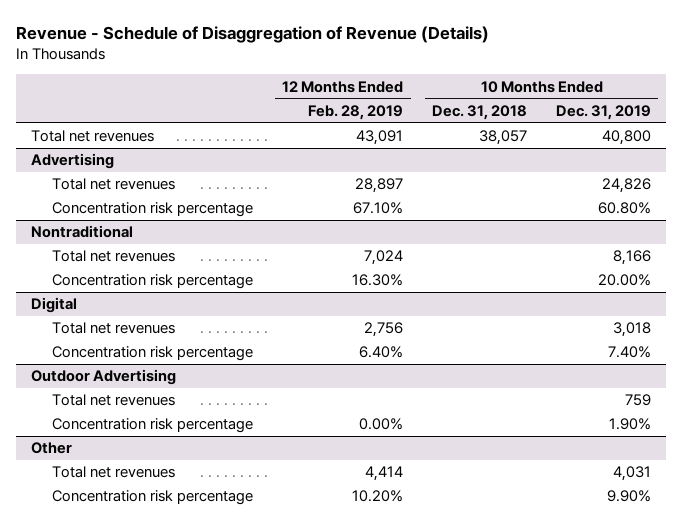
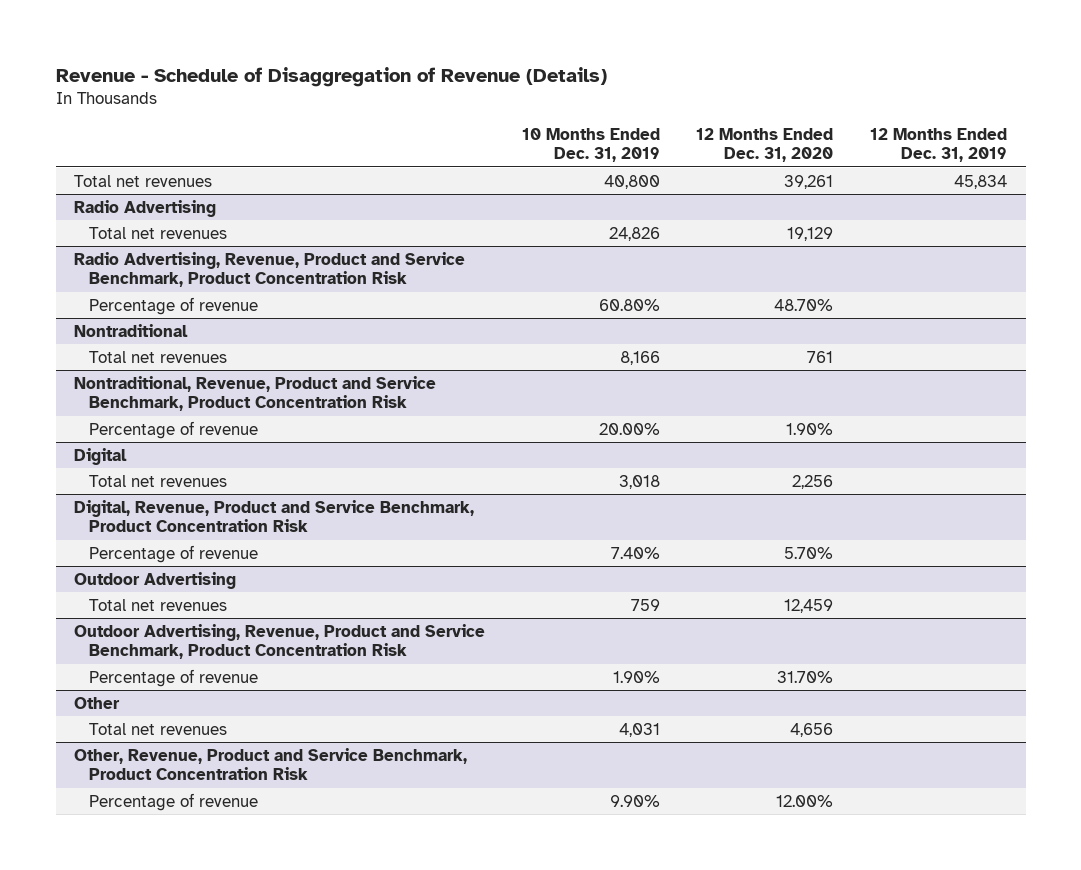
- | 12 Months Ended Feb. 28, 2019 | 10 Months Ended Dec. 31, 2018 | 10 Months Ended Dec. 31, 2019
+ | 10 Months Ended Dec. 31, 2019 | 12 Months Ended Dec. 31, 2020 | 12 Months Ended Dec. 31, 2019
- Advertising
+ Radio Advertising
- Concentration risk percentage | 67.10% | | 60.80%
+ Radio Advertising, Revenue, Product and Service Benchmark, Product Concentration Risk
+ Percentage of revenue | 60.80% | 48.70% |
@ Nontraditional
- Concentration risk percentage | 16.30% | | 20.00%
+ Nontraditional, Revenue, Product and Service Benchmark, Product Concentration Risk
+ Percentage of revenue | 20.00% | 1.90% |
@ Digital
- Concentration risk percentage | 6.40% | | 7.40%
+ Digital, Revenue, Product and Service Benchmark, Product Concentration Risk
+ Percentage of revenue | 7.40% | 5.70% |
@ Outdoor Advertising
- Concentration risk percentage | 0.00% | | 1.90%
+ Outdoor Advertising, Revenue, Product and Service Benchmark, Product Concentration Risk
+ Percentage of revenue | 1.90% | 31.70% |
@ Other
- Concentration risk percentage | 10.20% | | 9.90%
+ Other, Revenue, Product and Service Benchmark, Product Concentration Risk
+ Percentage of revenue | 9.90% | 12.00% |

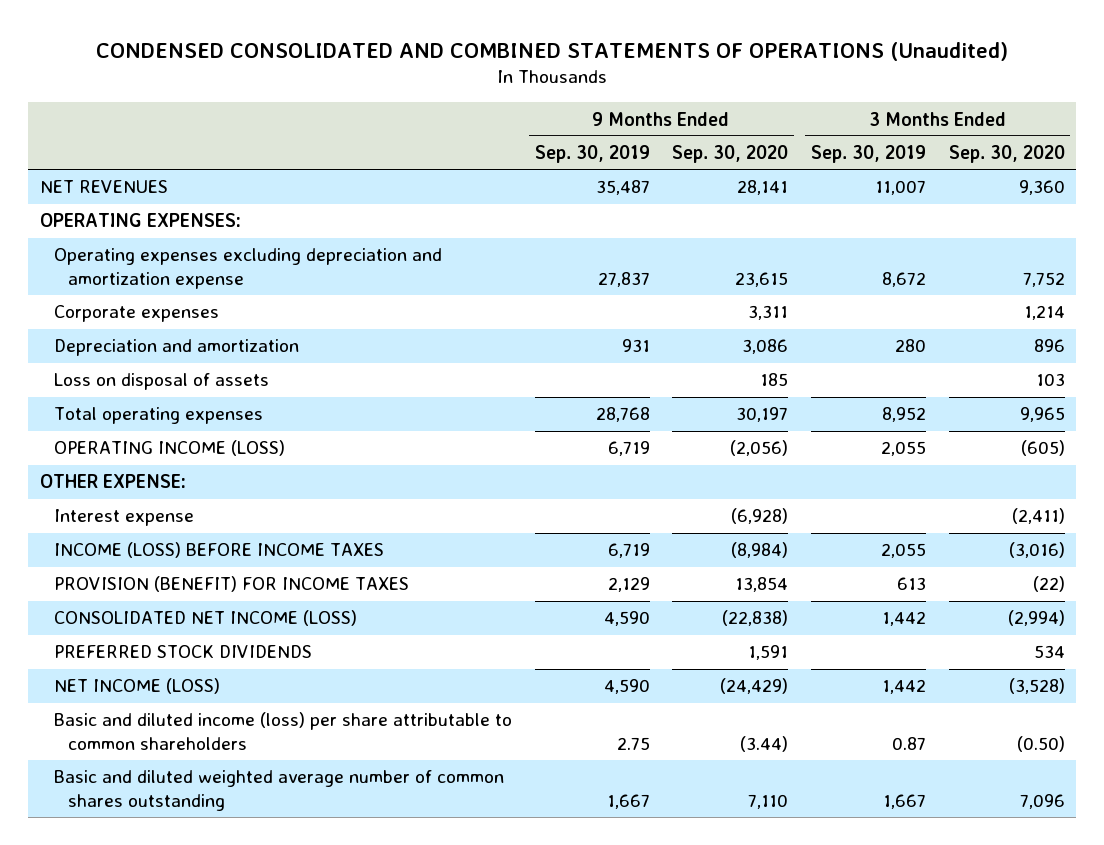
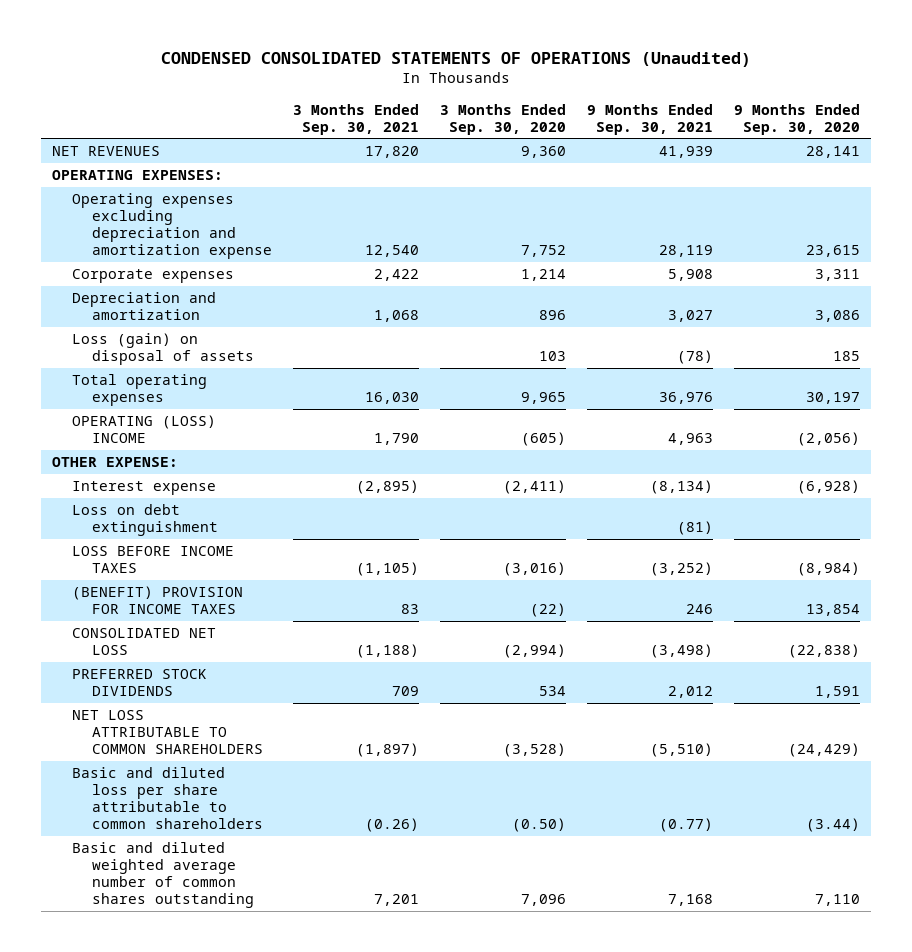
- CONDENSED CONSOLIDATED AND COMBINED STATEMENTS OF OPERATIONS (Unaudited)
+ CONDENSED CONSOLIDATED STATEMENTS OF OPERATIONS (Unaudited)
- | 9 Months Ended Sep. 30, 2019 | 9 Months Ended Sep. 30, 2020 | 3 Months Ended Sep. 30, 2019 | 3 Months Ended Sep. 30, 2020
+ | 3 Months Ended Sep. 30, 2021 | 3 Months Ended Sep. 30, 2020 | 9 Months Ended Sep. 30, 2021 | 9 Months Ended Sep. 30, 2020
- Loss on disposal of assets | | 185 | | 103
+ Loss (gain) on disposal of assets | | 103 | (78) | 185
- OPERATING INCOME (LOSS) | 6,719 | (2,056) | 2,055 | (605)
+ OPERATING (LOSS) INCOME | 1,790 | (605) | 4,963 | (2,056)
- INCOME (LOSS) BEFORE INCOME TAXES | 6,719 | (8,984) | 2,055 | (3,016)
- PROVISION (BENEFIT) FOR INCOME TAXES | 2,129 | 13,854 | 613 | (22)
- CONSOLIDATED NET INCOME (LOSS) | 4,590 | (22,838) | 1,442 | (2,994)
+ Loss on debt extinguishment | | | (81) |
+ LOSS BEFORE INCOME TAXES | (1,105) | (3,016) | (3,252) | (8,984)
+ (BENEFIT) PROVISION FOR INCOME TAXES | 83 | (22) | 246 | 13,854
+ CONSOLIDATED NET LOSS | (1,188) | (2,994) | (3,498) | (22,838)
- NET INCOME (LOSS) | 4,590 | (24,429) | 1,442 | (3,528)
- Basic and diluted income (loss) per share attributable to common shareholders | 2.75 | (3.44) | 0.87 | (0.50)
+ NET LOSS ATTRIBUTABLE TO COMMON SHAREHOLDERS | (1,897) | (3,528) | (5,510) | (24,429)
+ Basic and diluted loss per share attributable to common shareholders | (0.26) | (0.50) | (0.77) | (3.44)

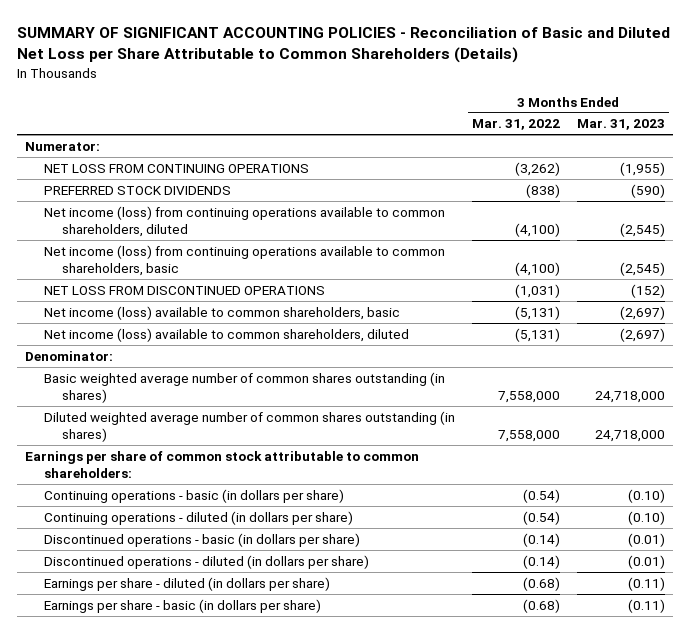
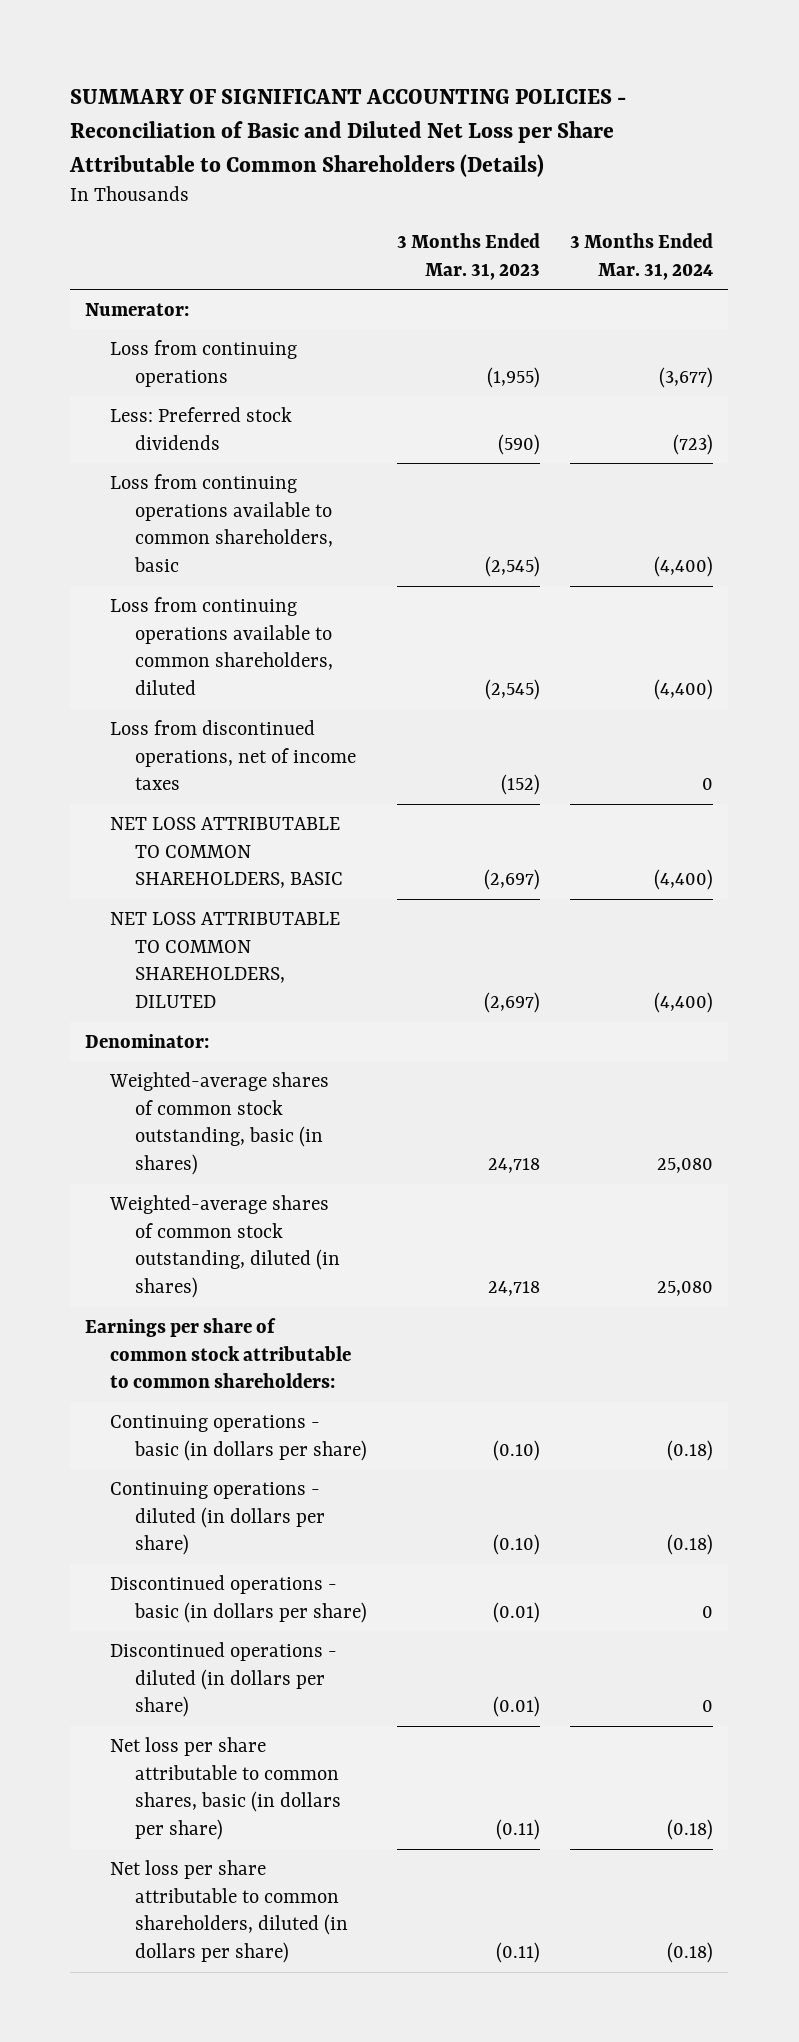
- | 3 Months Ended Mar. 31, 2022 | 3 Months Ended Mar. 31, 2023
+ | 3 Months Ended Mar. 31, 2023 | 3 Months Ended Mar. 31, 2024
- NET LOSS FROM CONTINUING OPERATIONS | (3,262) | (1,955)
- PREFERRED STOCK DIVIDENDS | (838) | (590)
- Net income (loss) from continuing operations available to common shareholders, diluted | (4,100) | (2,545)
- Net income (loss) from continuing operations available to common shareholders, basic | (4,100) | (2,545)
- NET LOSS FROM DISCONTINUED OPERATIONS | (1,031) | (152)
- Net income (loss) available to common shareholders, basic | (5,131) | (2,697)
- Net income (loss) available to common shareholders, diluted | (5,131) | (2,697)
+ Loss from continuing operations | (1,955) | (3,677)
+ Less: Preferred stock dividends | (590) | (723)
+ Loss from continuing operations available to common shareholders, basic | (2,545) | (4,400)
+ Loss from continuing operations available to common shareholders, diluted | (2,545) | (4,400)
+ Loss from discontinued operations, net of income taxes | (152) | 0
+ NET LOSS ATTRIBUTABLE TO COMMON SHAREHOLDERS, BASIC | (2,697) | (4,400)
+ NET LOSS ATTRIBUTABLE TO COMMON SHAREHOLDERS, DILUTED | (2,697) | (4,400)
- Basic weighted average number of common shares outstanding (in shares) | 7,558,000 | 24,718,000
- Diluted weighted average number of common shares outstanding (in shares) | 7,558,000 | 24,718,000
+ Weighted-average shares of common stock outstanding, basic (in shares) | 24,718 | 25,080
+ Weighted-average shares of common stock outstanding, diluted (in shares) | 24,718 | 25,080
- Earnings per share - diluted (in dollars per share) | (0.68) | (0.11)
- Earnings per share - basic (in dollars per share) | (0.68) | (0.11)
+ Net loss per share attributable to common shares, basic (in dollars per share) | (0.11) | (0.18)
+ Net loss per share attributable to common shareholders, diluted (in dollars per share) | (0.11) | (0.18)

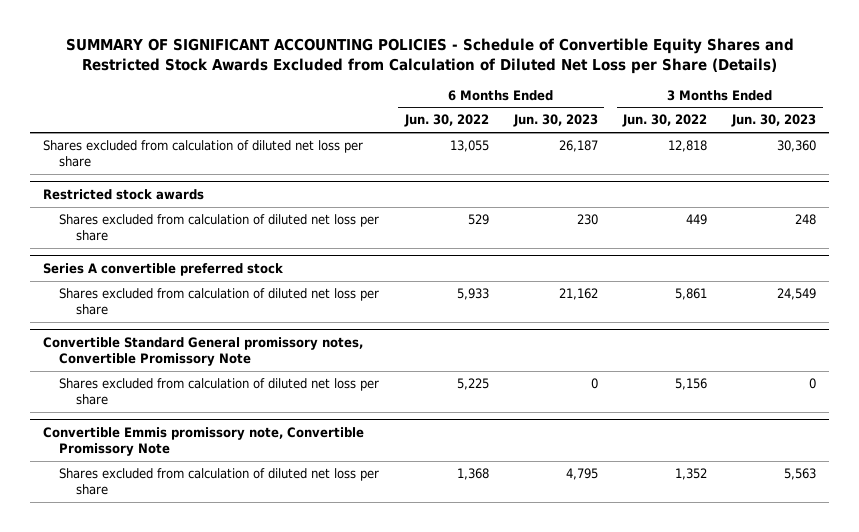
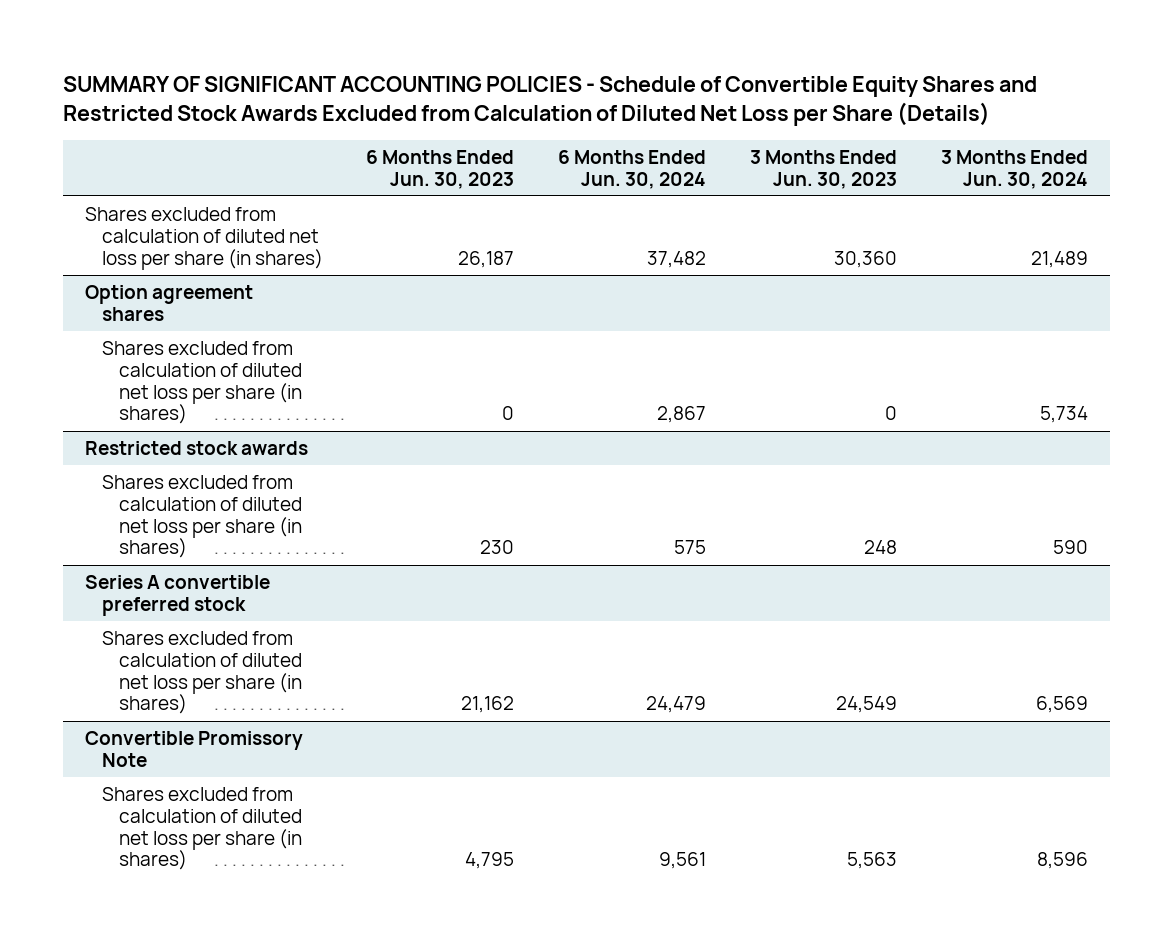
- | 6 Months Ended Jun. 30, 2022 | 6 Months Ended Jun. 30, 2023 | 3 Months Ended Jun. 30, 2022 | 3 Months Ended Jun. 30, 2023
+ | 6 Months Ended Jun. 30, 2023 | 6 Months Ended Jun. 30, 2024 | 3 Months Ended Jun. 30, 2023 | 3 Months Ended Jun. 30, 2024
- Shares excluded from calculation of diluted net loss per share | 13,055 | 26,187 | 12,818 | 30,360
+ Shares excluded from calculation of diluted net loss per share (in shares) | 26,187 | 37,482 | 30,360 | 21,489
+ Option agreement shares
+ Shares excluded from calculation of diluted net loss per share (in shares) | 0 | 2,867 | 0 | 5,734
@ Restricted stock awards
- Shares excluded from calculation of diluted net loss per share | 529 | 230 | 449 | 248
+ Shares excluded from calculation of diluted net loss per share (in shares) | 230 | 575 | 248 | 590
@ Series A convertible preferred stock
- Shares excluded from calculation of diluted net loss per share | 5,933 | 21,162 | 5,861 | 24,549
- Convertible Standard General promissory notes, Convertible Promissory Note
- Shares excluded from calculation of diluted net loss per share | 5,225 | 0 | 5,156 | 0
- Convertible Emmis promissory note, Convertible Promissory Note
- Shares excluded from calculation of diluted net loss per share | 1,368 | 4,795 | 1,352 | 5,563
@ Series A convertible preferred stock
+ Shares excluded from calculation of diluted net loss per share (in shares) | 21,162 | 24,479 | 24,549 | 6,569
+ Convertible Promissory Note
+ Shares excluded from calculation of diluted net loss per share (in shares) | 4,795 | 9,561 | 5,563 | 8,596

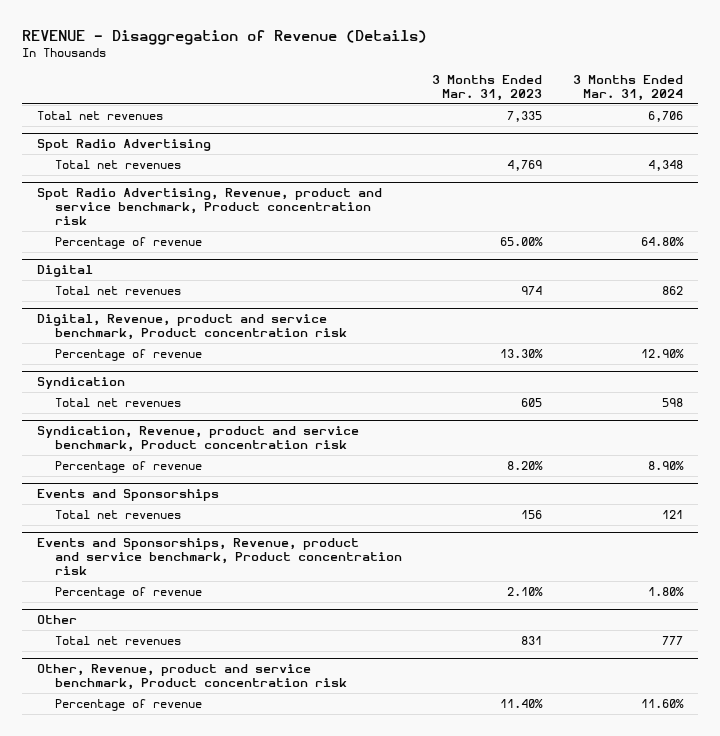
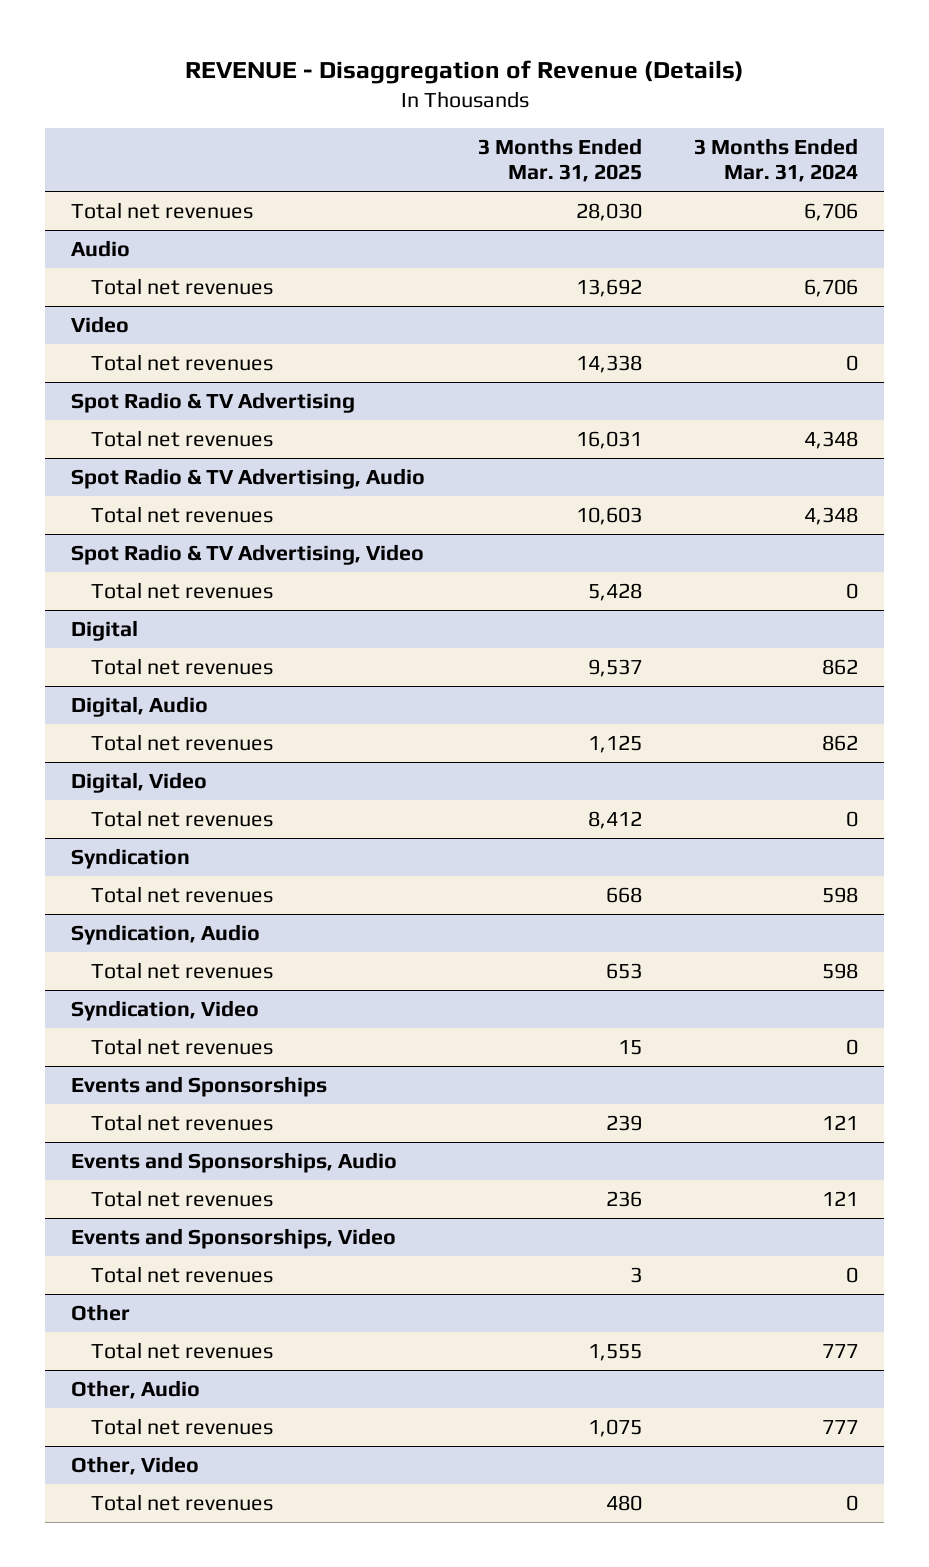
- | 3 Months Ended Mar. 31, 2023 | 3 Months Ended Mar. 31, 2024
+ | 3 Months Ended Mar. 31, 2025 | 3 Months Ended Mar. 31, 2024
- Spot Radio Advertising
+ Audio
+ Total net revenues | 13,692 | 6,706
+ Video
+ Total net revenues | 14,338 | 0
+ Spot Radio & TV Advertising
- Spot Radio Advertising, Revenue, product and service benchmark, Product concentration risk
- Percentage of revenue | 65.00% | 64.80%
+ Spot Radio & TV Advertising, Audio
+ Total net revenues | 10,603 | 4,348
+ Spot Radio & TV Advertising, Video
+ Total net revenues | 5,428 | 0
- Digital, Revenue, product and service benchmark, Product concentration risk
- Percentage of revenue | 13.30% | 12.90%
+ Digital, Audio
+ Total net revenues | 1,125 | 862
+ Digital, Video
+ Total net revenues | 8,412 | 0
- Syndication, Revenue, product and service benchmark, Product concentration risk
- Percentage of revenue | 8.20% | 8.90%
+ Syndication, Audio
+ Total net revenues | 653 | 598
+ Syndication, Video
+ Total net revenues | 15 | 0
- Events and Sponsorships, Revenue, product and service benchmark, Product concentration risk
- Percentage of revenue | 2.10% | 1.80%
+ Events and Sponsorships, Audio
+ Total net revenues | 236 | 121
+ Events and Sponsorships, Video
+ Total net revenues | 3 | 0
- Other, Revenue, product and service benchmark, Product concentration risk
- Percentage of revenue | 11.40% | 11.60%
+ Other, Audio
+ Total net revenues | 1,075 | 777
+ Other, Video
+ Total net revenues | 480 | 0

